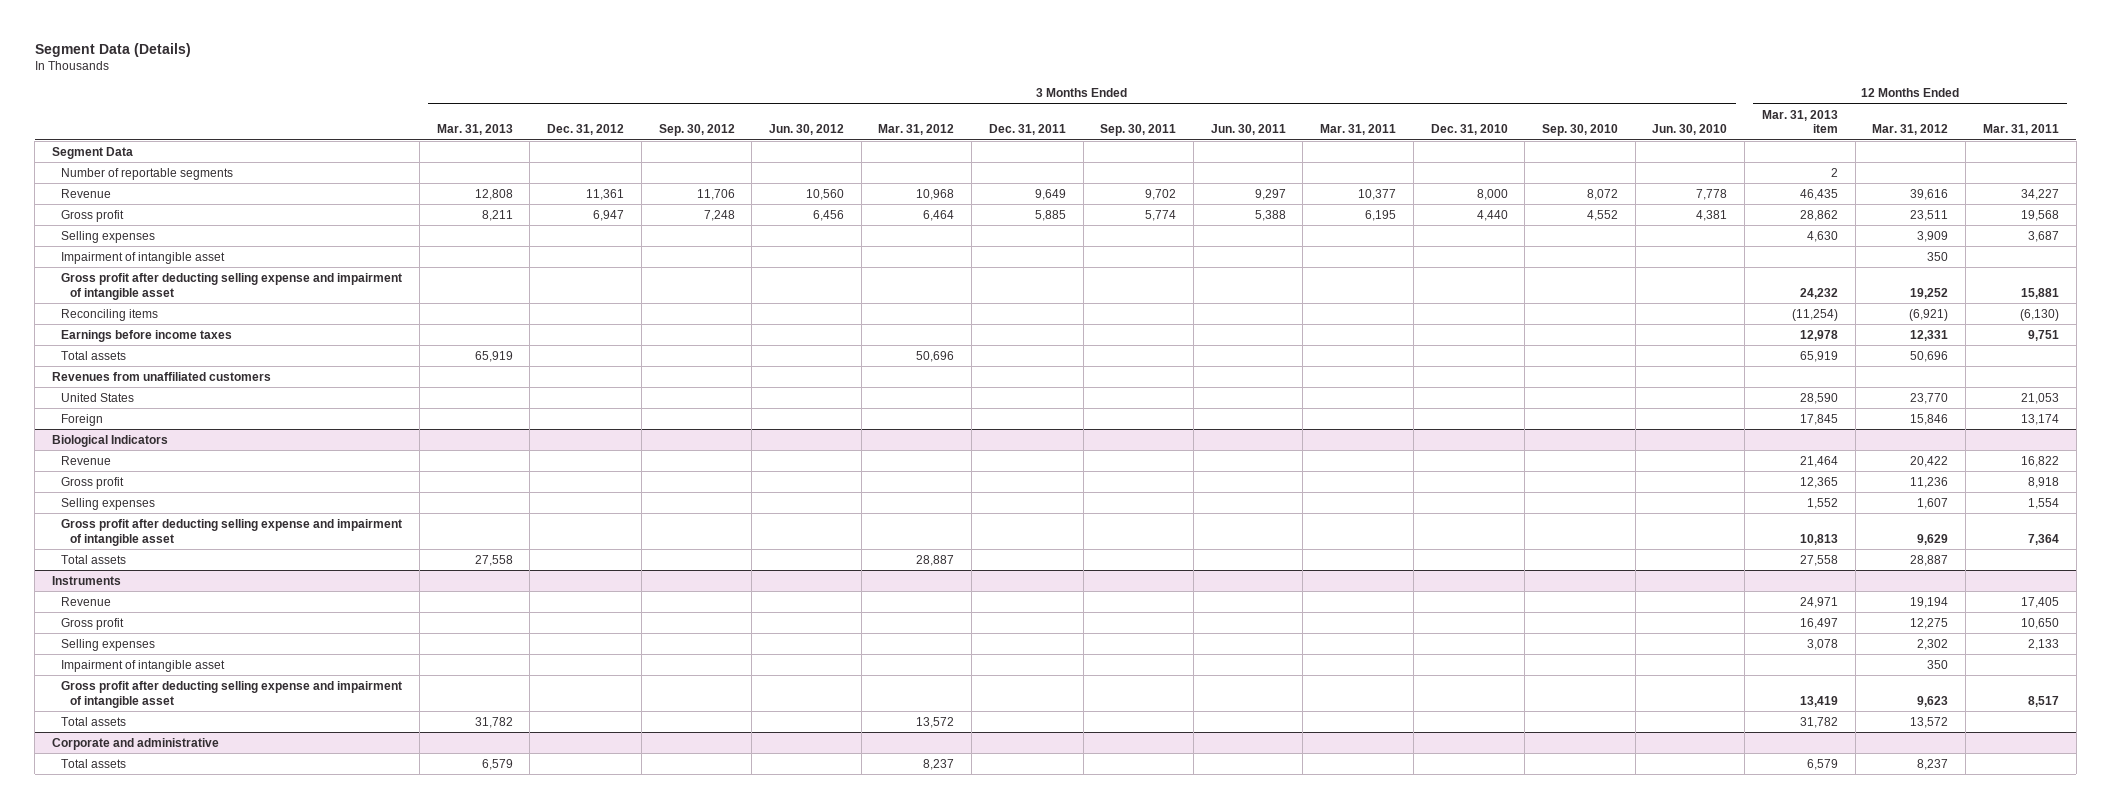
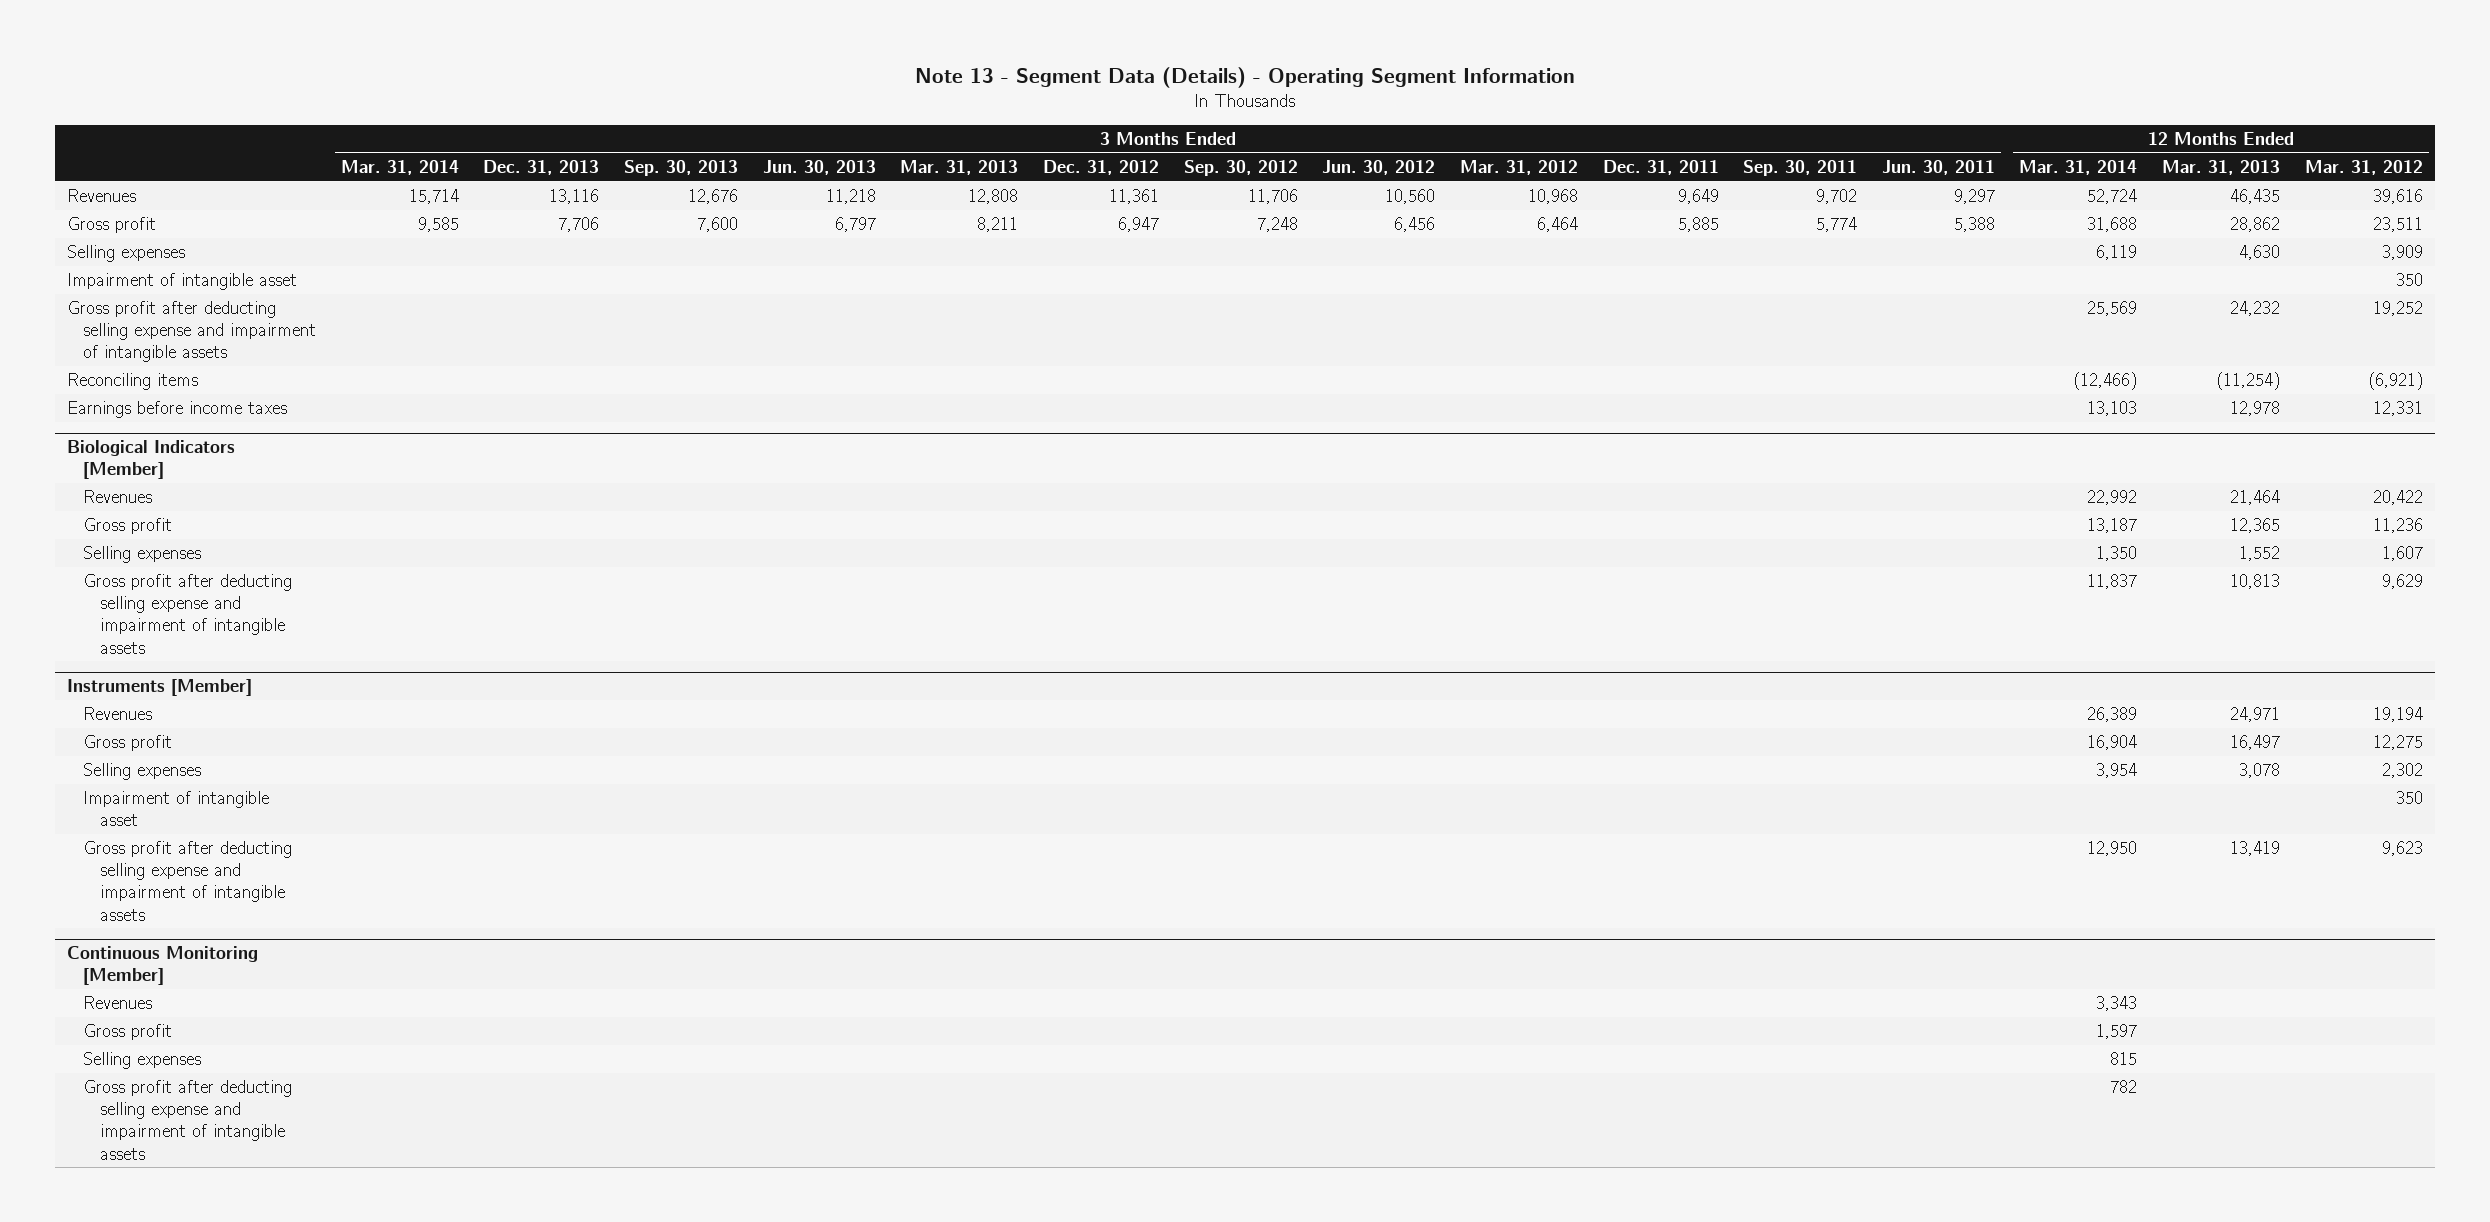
- Segment Data (Details)
+ Note 13 - Segment Data (Details) - Operating Segment Information
- | 3 Months Ended Mar. 31, 2013 | 3 Months Ended Dec. 31, 2012 | 3 Months Ended Sep. 30, 2012 | 3 Months Ended Jun. 30, 2012 | 3 Months Ended Mar. 31, 2012 | 3 Months Ended Dec. 31, 2011 | 3 Months Ended Sep. 30, 2011 | 3 Months Ended Jun. 30, 2011 | 3 Months Ended Mar. 31, 2011 | 3 Months Ended Dec. 31, 2010 | 3 Months Ended Sep. 30, 2010 | 3 Months Ended Jun. 30, 2010 | 12 Months Ended Mar. 31, 2013 item | 12 Months Ended Mar. 31, 2012 | 12 Months Ended Mar. 31, 2011
+ | 3 Months Ended Mar. 31, 2014 | 3 Months Ended Dec. 31, 2013 | 3 Months Ended Sep. 30, 2013 | 3 Months Ended Jun. 30, 2013 | 3 Months Ended Mar. 31, 2013 | 3 Months Ended Dec. 31, 2012 | 3 Months Ended Sep. 30, 2012 | 3 Months Ended Jun. 30, 2012 | 3 Months Ended Mar. 31, 2012 | 3 Months Ended Dec. 31, 2011 | 3 Months Ended Sep. 30, 2011 | 3 Months Ended Jun. 30, 2011 | 12 Months Ended Mar. 31, 2014 | 12 Months Ended Mar. 31, 2013 | 12 Months Ended Mar. 31, 2012
- Segment Data
- Number of reportable segments | | | | | | | | | | | | | 2 | |
- Revenue | 12,808 | 11,361 | 11,706 | 10,560 | 10,968 | 9,649 | 9,702 | 9,297 | 10,377 | 8,000 | 8,072 | 7,778 | 46,435 | 39,616 | 34,227
+ Revenues | 15,714 | 13,116 | 12,676 | 11,218 | 12,808 | 11,361 | 11,706 | 10,560 | 10,968 | 9,649 | 9,702 | 9,297 | 52,724 | 46,435 | 39,616
- Gross profit after deducting selling expense and impairment of intangible asset | | | | | | | | | | | | | 24,232 | 19,252 | 15,881
+ Gross profit after deducting selling expense and impairment of intangible assets | | | | | | | | | | | | | 25,569 | 24,232 | 19,252
- Total assets | 65,919 | | | | 50,696 | | | | | | | | 65,919 | 50,696 |
- Revenues from unaffiliated customers
- United States | | | | | | | | | | | | | 28,590 | 23,770 | 21,053
- Foreign | | | | | | | | | | | | | 17,845 | 15,846 | 13,174
- Biological Indicators
- Revenue | | | | | | | | | | | | | 21,464 | 20,422 | 16,822
+ Biological Indicators [Member]
+ Revenues | | | | | | | | | | | | | 22,992 | 21,464 | 20,422
- Gross profit after deducting selling expense and impairment of intangible asset | | | | | | | | | | | | | 10,813 | 9,629 | 7,364
- Total assets | 27,558 | | | | 28,887 | | | | | | | | 27,558 | 28,887 |
- Instruments
- Revenue | | | | | | | | | | | | | 24,971 | 19,194 | 17,405
+ Gross profit after deducting selling expense and impairment of intangible assets | | | | | | | | | | | | | 11,837 | 10,813 | 9,629
+ Instruments [Member]
+ Revenues | | | | | | | | | | | | | 26,389 | 24,971 | 19,194
- Gross profit after deducting selling expense and impairment of intangible asset | | | | | | | | | | | | | 13,419 | 9,623 | 8,517
- Total assets | 31,782 | | | | 13,572 | | | | | | | | 31,782 | 13,572 |
- Corporate and administrative
- Total assets | 6,579 | | | | 8,237 | | | | | | | | 6,579 | 8,237 |
+ Gross profit after deducting selling expense and impairment of intangible assets | | | | | | | | | | | | | 12,950 | 13,419 | 9,623
+ Continuous Monitoring [Member]
+ Revenues | | | | | | | | | | | | | 3,343 | |
+ Gross profit | | | | | | | | | | | | | 1,597 | |
+ Selling expenses | | | | | | | | | | | | | 815 | |
+ Gross profit after deducting selling expense and impairment of intangible assets | | | | | | | | | | | | | 782 | |

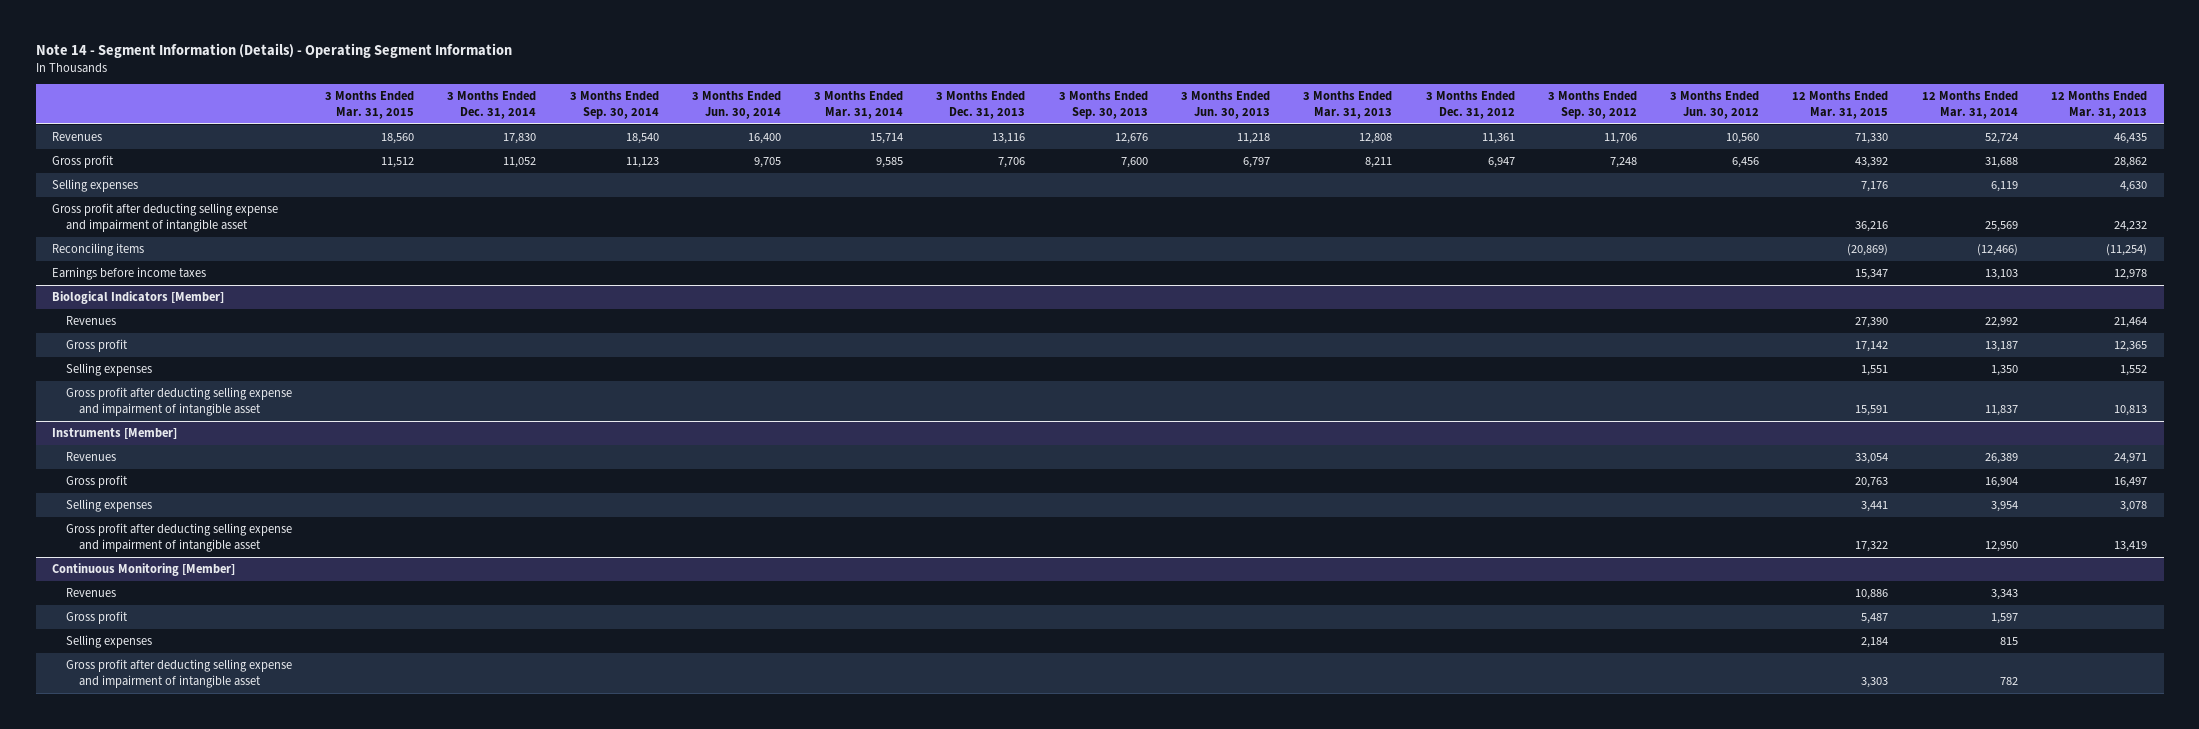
- Note 13 - Segment Data (Details) - Operating Segment Information
+ Note 14 - Segment Information (Details) - Operating Segment Information
- | 3 Months Ended Mar. 31, 2014 | 3 Months Ended Dec. 31, 2013 | 3 Months Ended Sep. 30, 2013 | 3 Months Ended Jun. 30, 2013 | 3 Months Ended Mar. 31, 2013 | 3 Months Ended Dec. 31, 2012 | 3 Months Ended Sep. 30, 2012 | 3 Months Ended Jun. 30, 2012 | 3 Months Ended Mar. 31, 2012 | 3 Months Ended Dec. 31, 2011 | 3 Months Ended Sep. 30, 2011 | 3 Months Ended Jun. 30, 2011 | 12 Months Ended Mar. 31, 2014 | 12 Months Ended Mar. 31, 2013 | 12 Months Ended Mar. 31, 2012
+ | 3 Months Ended Mar. 31, 2015 | 3 Months Ended Dec. 31, 2014 | 3 Months Ended Sep. 30, 2014 | 3 Months Ended Jun. 30, 2014 | 3 Months Ended Mar. 31, 2014 | 3 Months Ended Dec. 31, 2013 | 3 Months Ended Sep. 30, 2013 | 3 Months Ended Jun. 30, 2013 | 3 Months Ended Mar. 31, 2013 | 3 Months Ended Dec. 31, 2012 | 3 Months Ended Sep. 30, 2012 | 3 Months Ended Jun. 30, 2012 | 12 Months Ended Mar. 31, 2015 | 12 Months Ended Mar. 31, 2014 | 12 Months Ended Mar. 31, 2013
- Impairment of intangible asset | | | | | | | | | | | | | | | 350
- Gross profit after deducting selling expense and impairment of intangible assets | | | | | | | | | | | | | 25,569 | 24,232 | 19,252
+ Gross profit after deducting selling expense and impairment of intangible asset | | | | | | | | | | | | | 36,216 | 25,569 | 24,232
@ Biological Indicators [Member]
- Gross profit after deducting selling expense and impairment of intangible assets | | | | | | | | | | | | | 11,837 | 10,813 | 9,629
+ Gross profit after deducting selling expense and impairment of intangible asset | | | | | | | | | | | | | 15,591 | 11,837 | 10,813
@ Instruments [Member]
- Impairment of intangible asset | | | | | | | | | | | | | | | 350
- Gross profit after deducting selling expense and impairment of intangible assets | | | | | | | | | | | | | 12,950 | 13,419 | 9,623
+ Gross profit after deducting selling expense and impairment of intangible asset | | | | | | | | | | | | | 17,322 | 12,950 | 13,419
@ Continuous Monitoring [Member]
- Gross profit after deducting selling expense and impairment of intangible assets | | | | | | | | | | | | | 782 | |
+ Gross profit after deducting selling expense and impairment of intangible asset | | | | | | | | | | | | | 3,303 | 782 |

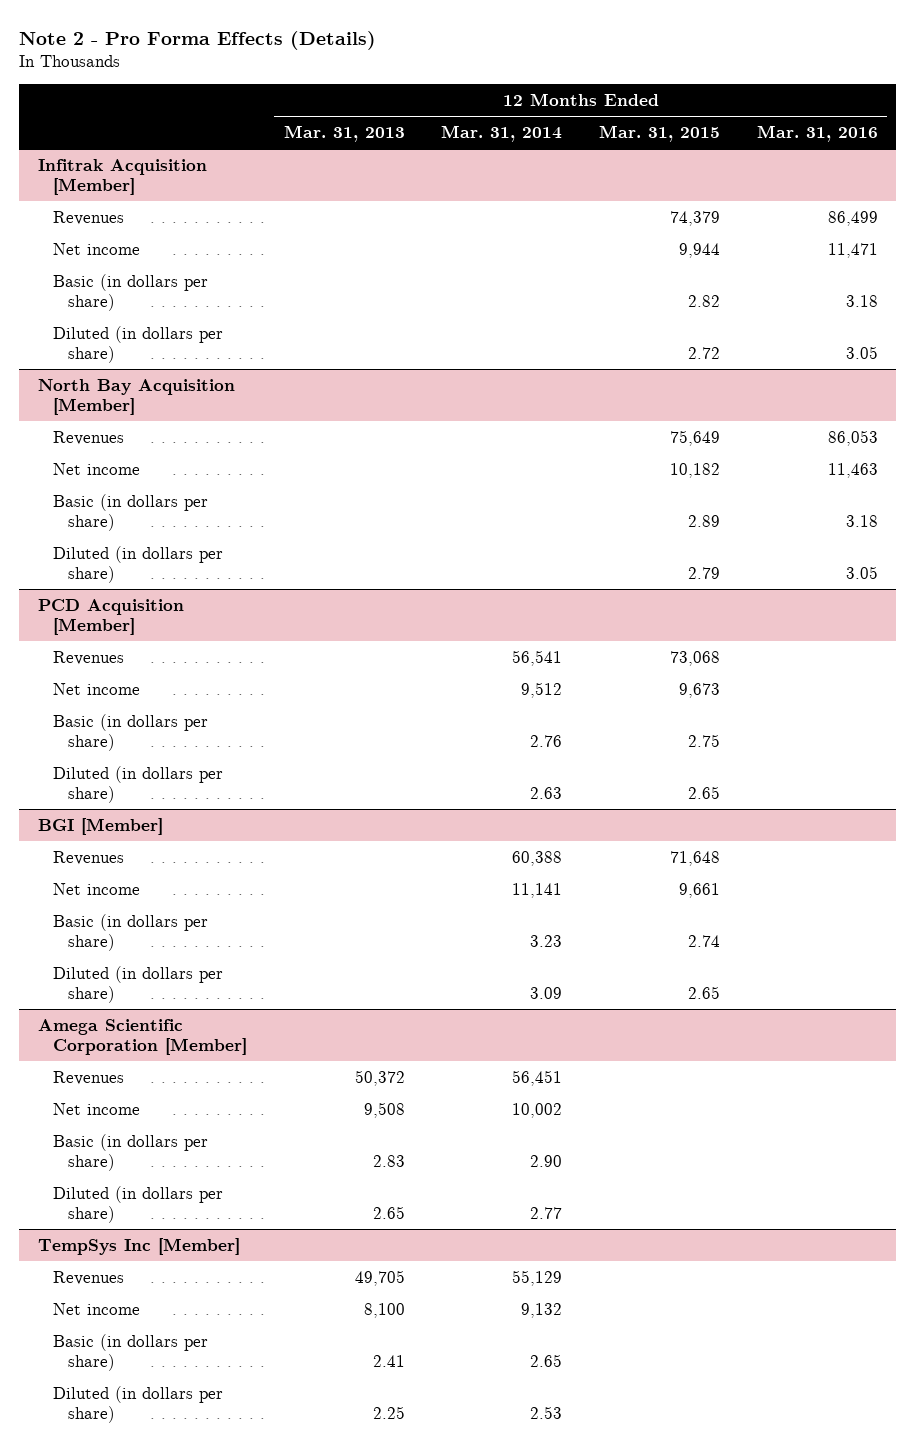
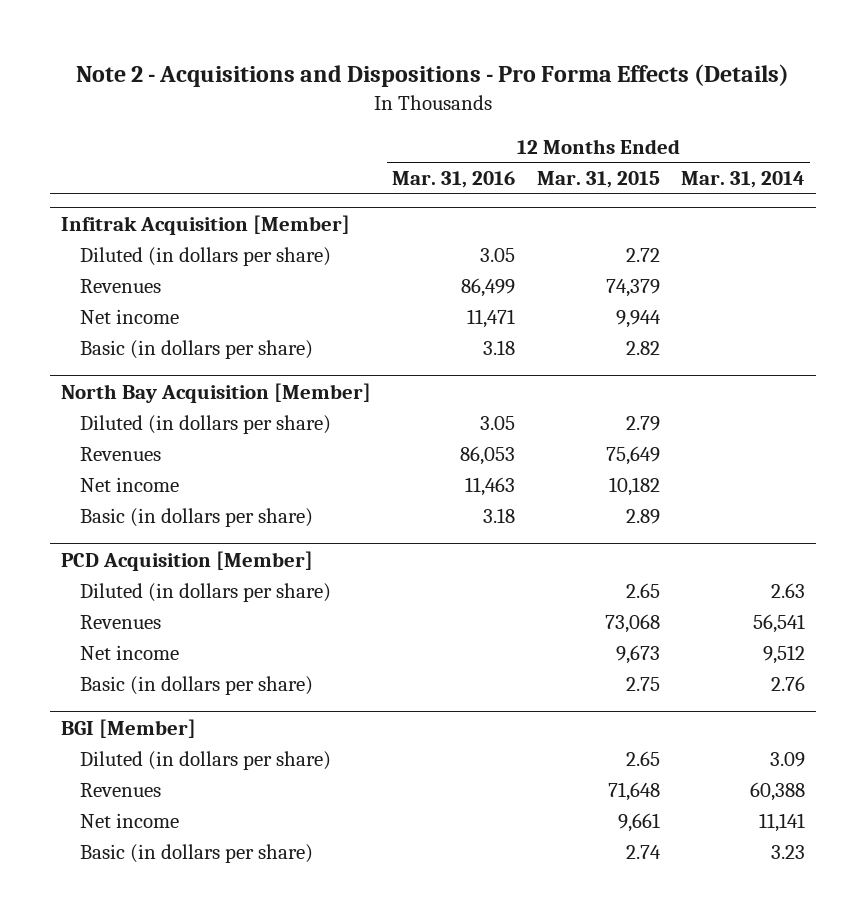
- Note 2 - Pro Forma Effects (Details)
+ Note 2 - Acquisitions and Dispositions - Pro Forma Effects (Details)
- | 12 Months Ended Mar. 31, 2013 | 12 Months Ended Mar. 31, 2014 | 12 Months Ended Mar. 31, 2015 | 12 Months Ended Mar. 31, 2016
+ | 12 Months Ended Mar. 31, 2016 | 12 Months Ended Mar. 31, 2015 | 12 Months Ended Mar. 31, 2014
@ Infitrak Acquisition [Member]
moved up: Diluted (in dollars per share) | 3.05 | 2.72 |
@ North Bay Acquisition [Member]
moved up: Diluted (in dollars per share) | 3.05 | 2.79 |
@ PCD Acquisition [Member]
moved up: Diluted (in dollars per share) | | 2.65 | 2.63
@ BGI [Member]
moved up: Diluted (in dollars per share) | | 2.65 | 3.09
- Amega Scientific Corporation [Member]
- Revenues | 50,372 | 56,451 | |
- Net income | 9,508 | 10,002 | |
- Basic (in dollars per share) | 2.83 | 2.90 | |
- Diluted (in dollars per share) | 2.65 | 2.77 | |
- TempSys Inc [Member]
- Revenues | 49,705 | 55,129 | |
- Net income | 8,100 | 9,132 | |
- Basic (in dollars per share) | 2.41 | 2.65 | |
- Diluted (in dollars per share) | 2.25 | 2.53 | |

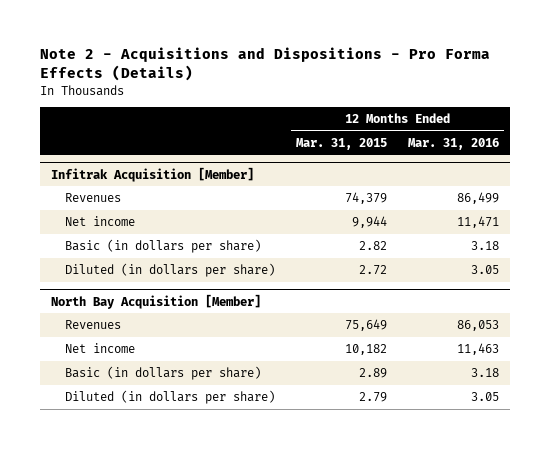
- | 12 Months Ended Mar. 31, 2016 | 12 Months Ended Mar. 31, 2015 | 12 Months Ended Mar. 31, 2014
+ | 12 Months Ended Mar. 31, 2015 | 12 Months Ended Mar. 31, 2016
@ Infitrak Acquisition [Member]
moved down: Diluted (in dollars per share) | 2.72 | 3.05
- PCD Acquisition [Member]
- Diluted (in dollars per share) | | 2.65 | 2.63
- Revenues | | 73,068 | 56,541
- Net income | | 9,673 | 9,512
- Basic (in dollars per share) | | 2.75 | 2.76
- BGI [Member]
- Diluted (in dollars per share) | | 2.65 | 3.09
- Revenues | | 71,648 | 60,388
- Net income | | 9,661 | 11,141
- Basic (in dollars per share) | | 2.74 | 3.23
@ North Bay Acquisition [Member]
moved down: Diluted (in dollars per share) | 2.79 | 3.05

